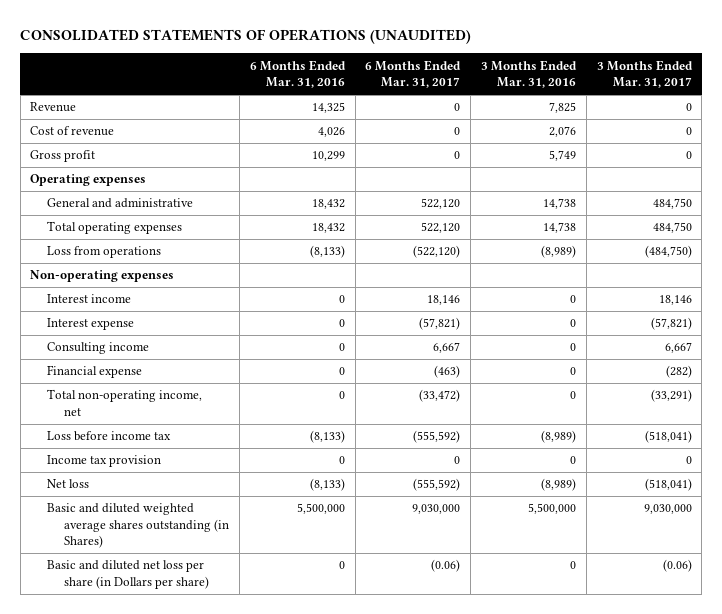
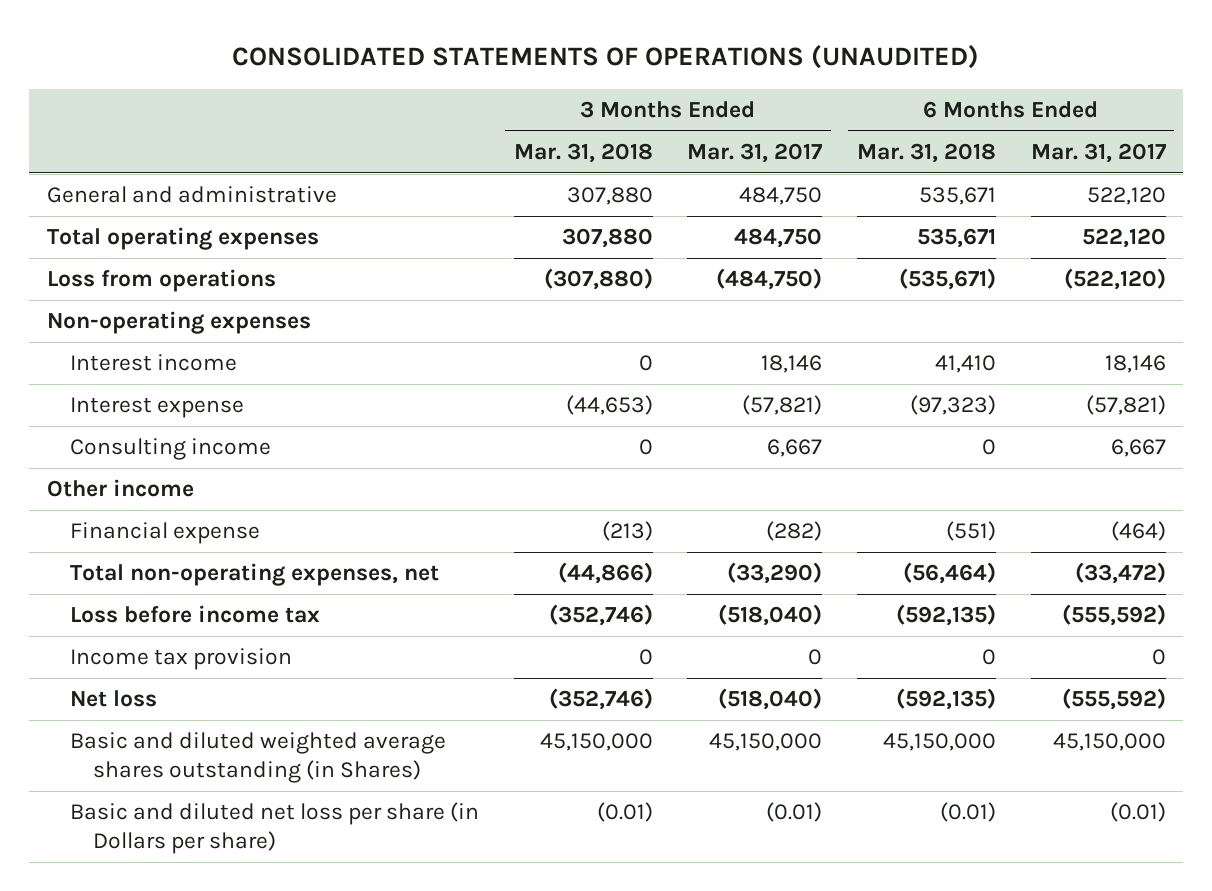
- | 6 Months Ended Mar. 31, 2016 | 6 Months Ended Mar. 31, 2017 | 3 Months Ended Mar. 31, 2016 | 3 Months Ended Mar. 31, 2017
+ | 3 Months Ended Mar. 31, 2018 | 3 Months Ended Mar. 31, 2017 | 6 Months Ended Mar. 31, 2018 | 6 Months Ended Mar. 31, 2017
- Revenue | 14,325 | 0 | 7,825 | 0
- Cost of revenue | 4,026 | 0 | 2,076 | 0
- Gross profit | 10,299 | 0 | 5,749 | 0
- Operating expenses
- Financial expense | 0 | (463) | 0 | (282)
- Total non-operating income, net | 0 | (33,472) | 0 | (33,291)
- Loss before income tax | (8,133) | (555,592) | (8,989) | (518,041)
+ Other income
+ Financial expense | (213) | (282) | (551) | (464)
+ Total non-operating expenses, net | (44,866) | (33,290) | (56,464) | (33,472)
+ Loss before income tax | (352,746) | (518,040) | (592,135) | (555,592)
- Net loss | (8,133) | (555,592) | (8,989) | (518,041)
- Basic and diluted weighted average shares outstanding (in Shares) | 5,500,000 | 9,030,000 | 5,500,000 | 9,030,000
- Basic and diluted net loss per share (in Dollars per share) | 0 | (0.06) | 0 | (0.06)
+ Net loss | (352,746) | (518,040) | (592,135) | (555,592)
+ Basic and diluted weighted average shares outstanding (in Shares) | 45,150,000 | 45,150,000 | 45,150,000 | 45,150,000
+ Basic and diluted net loss per share (in Dollars per share) | (0.01) | (0.01) | (0.01) | (0.01)

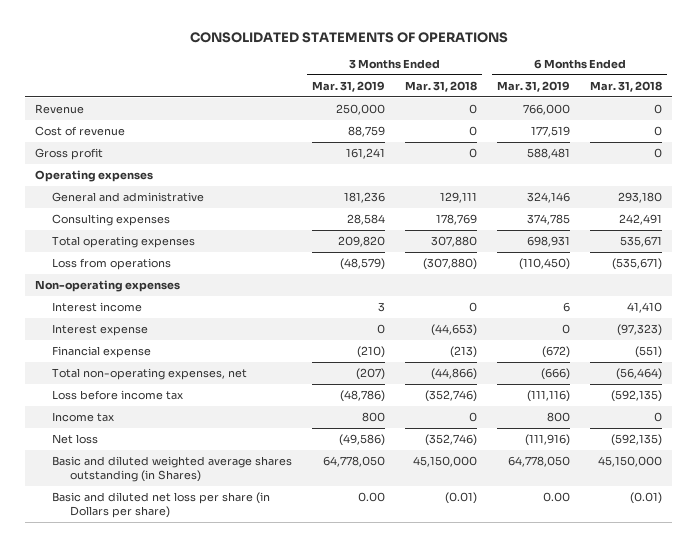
- CONSOLIDATED STATEMENTS OF OPERATIONS (UNAUDITED)
+ CONSOLIDATED STATEMENTS OF OPERATIONS
- | 3 Months Ended Mar. 31, 2018 | 3 Months Ended Mar. 31, 2017 | 6 Months Ended Mar. 31, 2018 | 6 Months Ended Mar. 31, 2017
+ | 3 Months Ended Mar. 31, 2019 | 3 Months Ended Mar. 31, 2018 | 6 Months Ended Mar. 31, 2019 | 6 Months Ended Mar. 31, 2018
- General and administrative | 307,880 | 484,750 | 535,671 | 522,120
+ Revenue | 250,000 | 0 | 766,000 | 0
+ Cost of revenue | 88,759 | 0 | 177,519 | 0
+ Gross profit | 161,241 | 0 | 588,481 | 0
+ Operating expenses
+ General and administrative | 181,236 | 129,111 | 324,146 | 293,180
+ Consulting expenses | 28,584 | 178,769 | 374,785 | 242,491
- Consulting income | 0 | 6,667 | 0 | 6,667
- Other income
- Income tax provision | 0 | 0 | 0 | 0
+ Income tax | 800 | 0 | 800 | 0

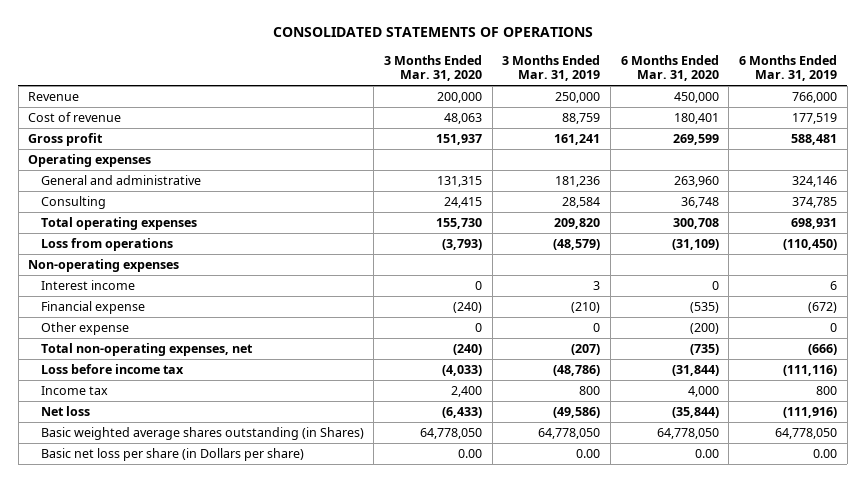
- | 3 Months Ended Mar. 31, 2019 | 3 Months Ended Mar. 31, 2018 | 6 Months Ended Mar. 31, 2019 | 6 Months Ended Mar. 31, 2018
+ | 3 Months Ended Mar. 31, 2020 | 3 Months Ended Mar. 31, 2019 | 6 Months Ended Mar. 31, 2020 | 6 Months Ended Mar. 31, 2019
- Consulting expenses | 28,584 | 178,769 | 374,785 | 242,491
+ Consulting | 24,415 | 28,584 | 36,748 | 374,785
- Interest expense | 0 | (44,653) | 0 | (97,323)
+ Other expense | 0 | 0 | (200) | 0
- Basic and diluted weighted average shares outstanding (in Shares) | 64,778,050 | 45,150,000 | 64,778,050 | 45,150,000
- Basic and diluted net loss per share (in Dollars per share) | 0.00 | (0.01) | 0.00 | (0.01)
+ Basic weighted average shares outstanding (in Shares) | 64,778,050 | 64,778,050 | 64,778,050 | 64,778,050
+ Basic net loss per share (in Dollars per share) | 0.00 | 0.00 | 0.00 | 0.00

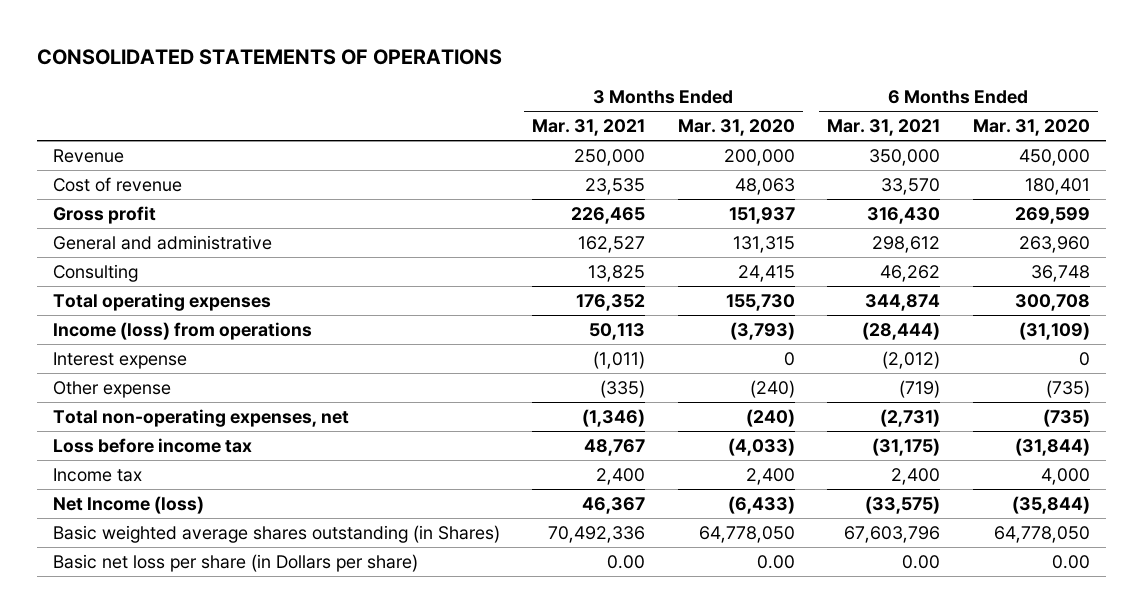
- | 3 Months Ended Mar. 31, 2020 | 3 Months Ended Mar. 31, 2019 | 6 Months Ended Mar. 31, 2020 | 6 Months Ended Mar. 31, 2019
+ | 3 Months Ended Mar. 31, 2021 | 3 Months Ended Mar. 31, 2020 | 6 Months Ended Mar. 31, 2021 | 6 Months Ended Mar. 31, 2020
- Operating expenses
- Loss from operations | (3,793) | (48,579) | (31,109) | (110,450)
- Non-operating expenses
- Interest income | 0 | 3 | 0 | 6
- Financial expense | (240) | (210) | (535) | (672)
- Other expense | 0 | 0 | (200) | 0
+ Income (loss) from operations | 50,113 | (3,793) | (28,444) | (31,109)
+ Interest expense | (1,011) | 0 | (2,012) | 0
+ Other expense | (335) | (240) | (719) | (735)
- Net loss | (6,433) | (49,586) | (35,844) | (111,916)
+ Net Income (loss) | 46,367 | (6,433) | (33,575) | (35,844)

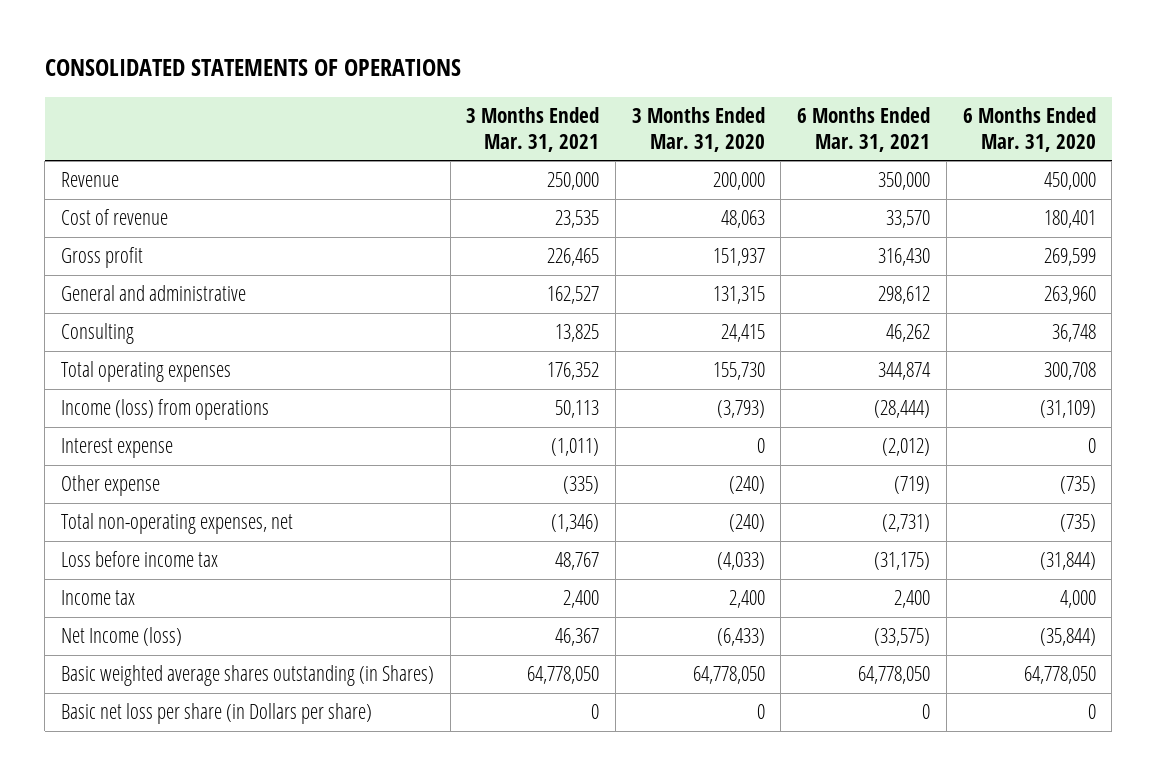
- Basic weighted average shares outstanding (in Shares) | 70,492,336 | 64,778,050 | 67,603,796 | 64,778,050
- Basic net loss per share (in Dollars per share) | 0.00 | 0.00 | 0.00 | 0.00
+ Basic weighted average shares outstanding (in Shares) | 64,778,050 | 64,778,050 | 64,778,050 | 64,778,050
+ Basic net loss per share (in Dollars per share) | 0 | 0 | 0 | 0

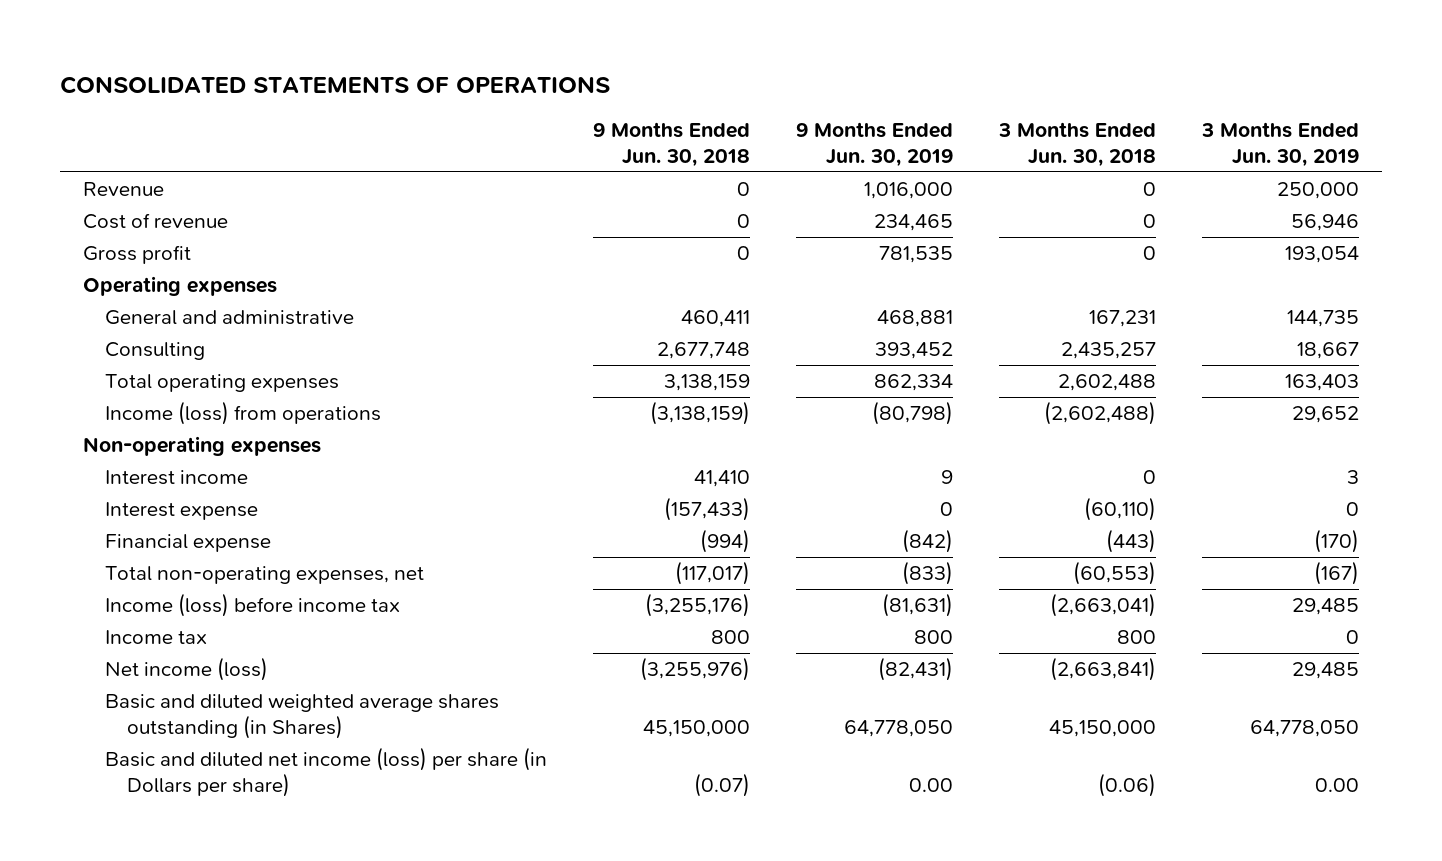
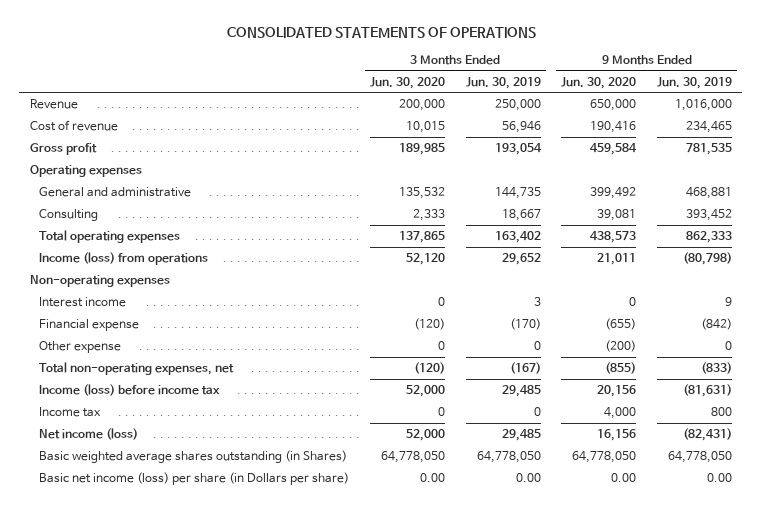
- | 9 Months Ended Jun. 30, 2018 | 9 Months Ended Jun. 30, 2019 | 3 Months Ended Jun. 30, 2018 | 3 Months Ended Jun. 30, 2019
+ | 3 Months Ended Jun. 30, 2020 | 3 Months Ended Jun. 30, 2019 | 9 Months Ended Jun. 30, 2020 | 9 Months Ended Jun. 30, 2019
- Total operating expenses | 3,138,159 | 862,334 | 2,602,488 | 163,403
+ Total operating expenses | 137,865 | 163,402 | 438,573 | 862,333
- Interest expense | (157,433) | 0 | (60,110) | 0
+ Other expense | 0 | 0 | (200) | 0
- Basic and diluted weighted average shares outstanding (in Shares) | 45,150,000 | 64,778,050 | 45,150,000 | 64,778,050
- Basic and diluted net income (loss) per share (in Dollars per share) | (0.07) | 0.00 | (0.06) | 0.00
+ Basic weighted average shares outstanding (in Shares) | 64,778,050 | 64,778,050 | 64,778,050 | 64,778,050
+ Basic net income (loss) per share (in Dollars per share) | 0.00 | 0.00 | 0.00 | 0.00

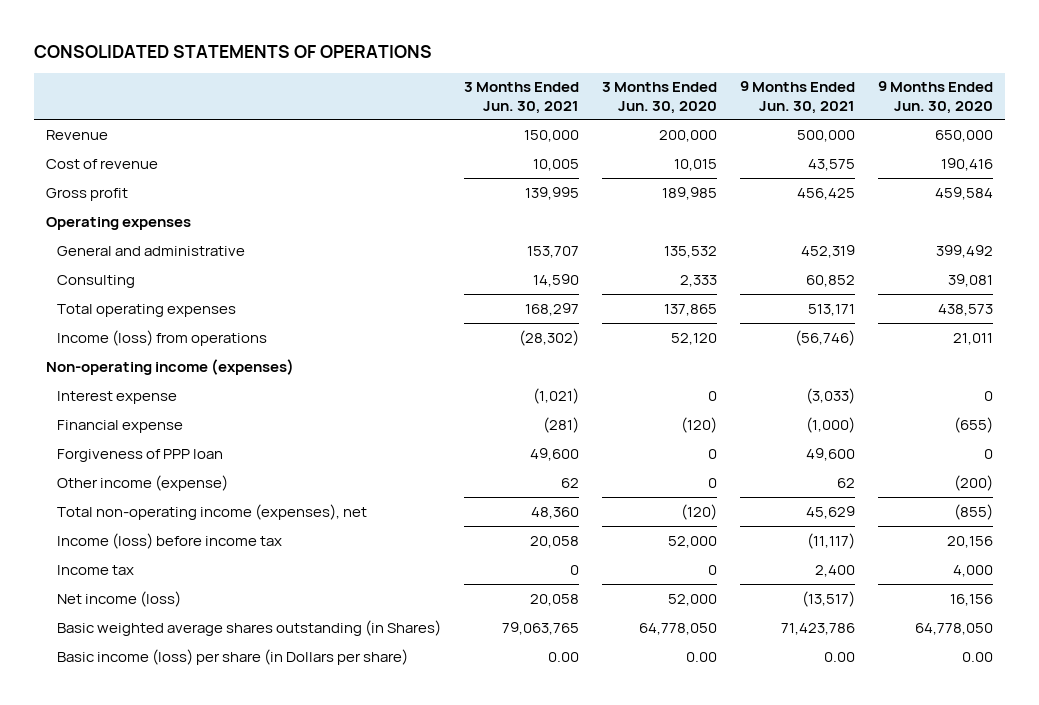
- | 3 Months Ended Jun. 30, 2020 | 3 Months Ended Jun. 30, 2019 | 9 Months Ended Jun. 30, 2020 | 9 Months Ended Jun. 30, 2019
+ | 3 Months Ended Jun. 30, 2021 | 3 Months Ended Jun. 30, 2020 | 9 Months Ended Jun. 30, 2021 | 9 Months Ended Jun. 30, 2020
- Non-operating expenses
- Interest income | 0 | 3 | 0 | 9
+ Non-operating income (expenses)
+ Interest expense | (1,021) | 0 | (3,033) | 0
- Other expense | 0 | 0 | (200) | 0
- Total non-operating expenses, net | (120) | (167) | (855) | (833)
+ Forgiveness of PPP loan | 49,600 | 0 | 49,600 | 0
+ Other income (expense) | 62 | 0 | 62 | (200)
+ Total non-operating income (expenses), net | 48,360 | (120) | 45,629 | (855)
- Basic net income (loss) per share (in Dollars per share) | 0.00 | 0.00 | 0.00 | 0.00
+ Basic income (loss) per share (in Dollars per share) | 0.00 | 0.00 | 0.00 | 0.00

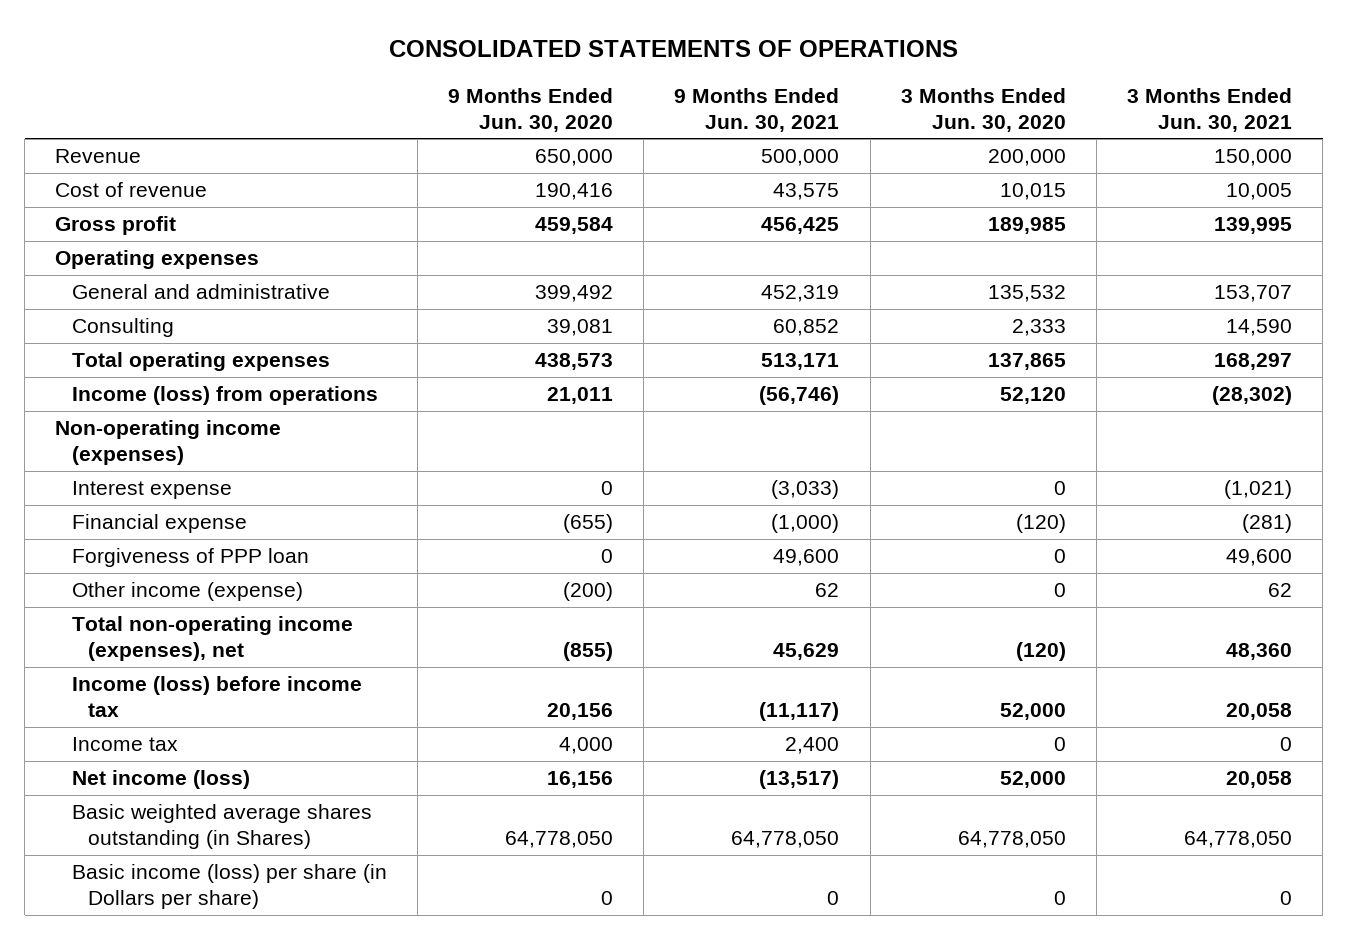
- | 3 Months Ended Jun. 30, 2021 | 3 Months Ended Jun. 30, 2020 | 9 Months Ended Jun. 30, 2021 | 9 Months Ended Jun. 30, 2020
+ | 9 Months Ended Jun. 30, 2020 | 9 Months Ended Jun. 30, 2021 | 3 Months Ended Jun. 30, 2020 | 3 Months Ended Jun. 30, 2021
- Basic weighted average shares outstanding (in Shares) | 79,063,765 | 64,778,050 | 71,423,786 | 64,778,050
- Basic income (loss) per share (in Dollars per share) | 0.00 | 0.00 | 0.00 | 0.00
+ Basic weighted average shares outstanding (in Shares) | 64,778,050 | 64,778,050 | 64,778,050 | 64,778,050
+ Basic income (loss) per share (in Dollars per share) | 0 | 0 | 0 | 0

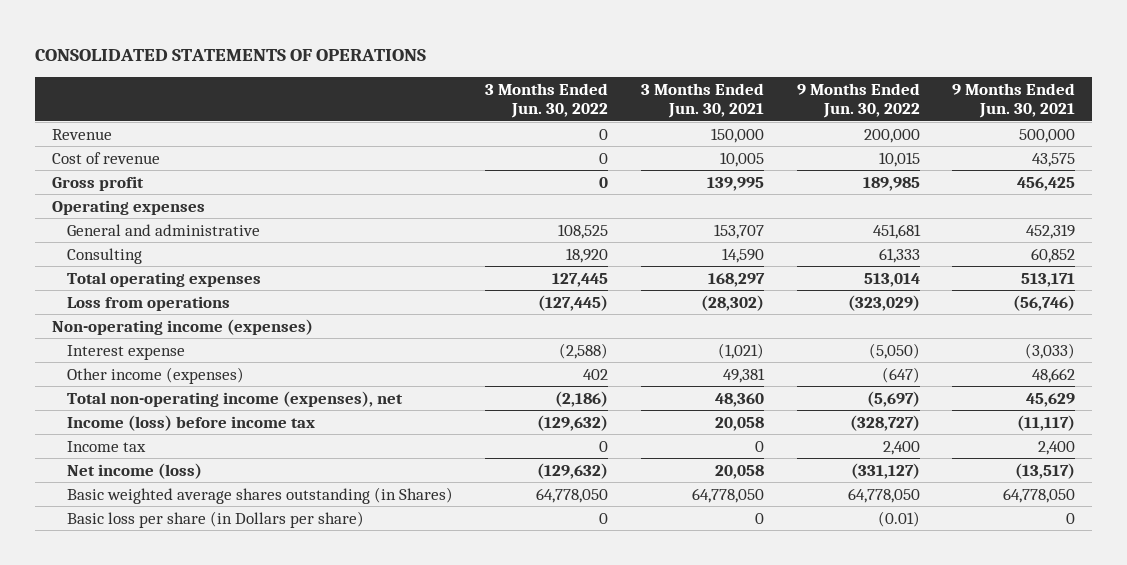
- | 9 Months Ended Jun. 30, 2020 | 9 Months Ended Jun. 30, 2021 | 3 Months Ended Jun. 30, 2020 | 3 Months Ended Jun. 30, 2021
+ | 3 Months Ended Jun. 30, 2022 | 3 Months Ended Jun. 30, 2021 | 9 Months Ended Jun. 30, 2022 | 9 Months Ended Jun. 30, 2021
- Income (loss) from operations | 21,011 | (56,746) | 52,120 | (28,302)
+ Loss from operations | (127,445) | (28,302) | (323,029) | (56,746)
- Financial expense | (655) | (1,000) | (120) | (281)
- Forgiveness of PPP loan | 0 | 49,600 | 0 | 49,600
- Other income (expense) | (200) | 62 | 0 | 62
+ Other income (expenses) | 402 | 49,381 | (647) | 48,662
- Basic income (loss) per share (in Dollars per share) | 0 | 0 | 0 | 0
+ Basic loss per share (in Dollars per share) | 0 | 0 | (0.01) | 0

